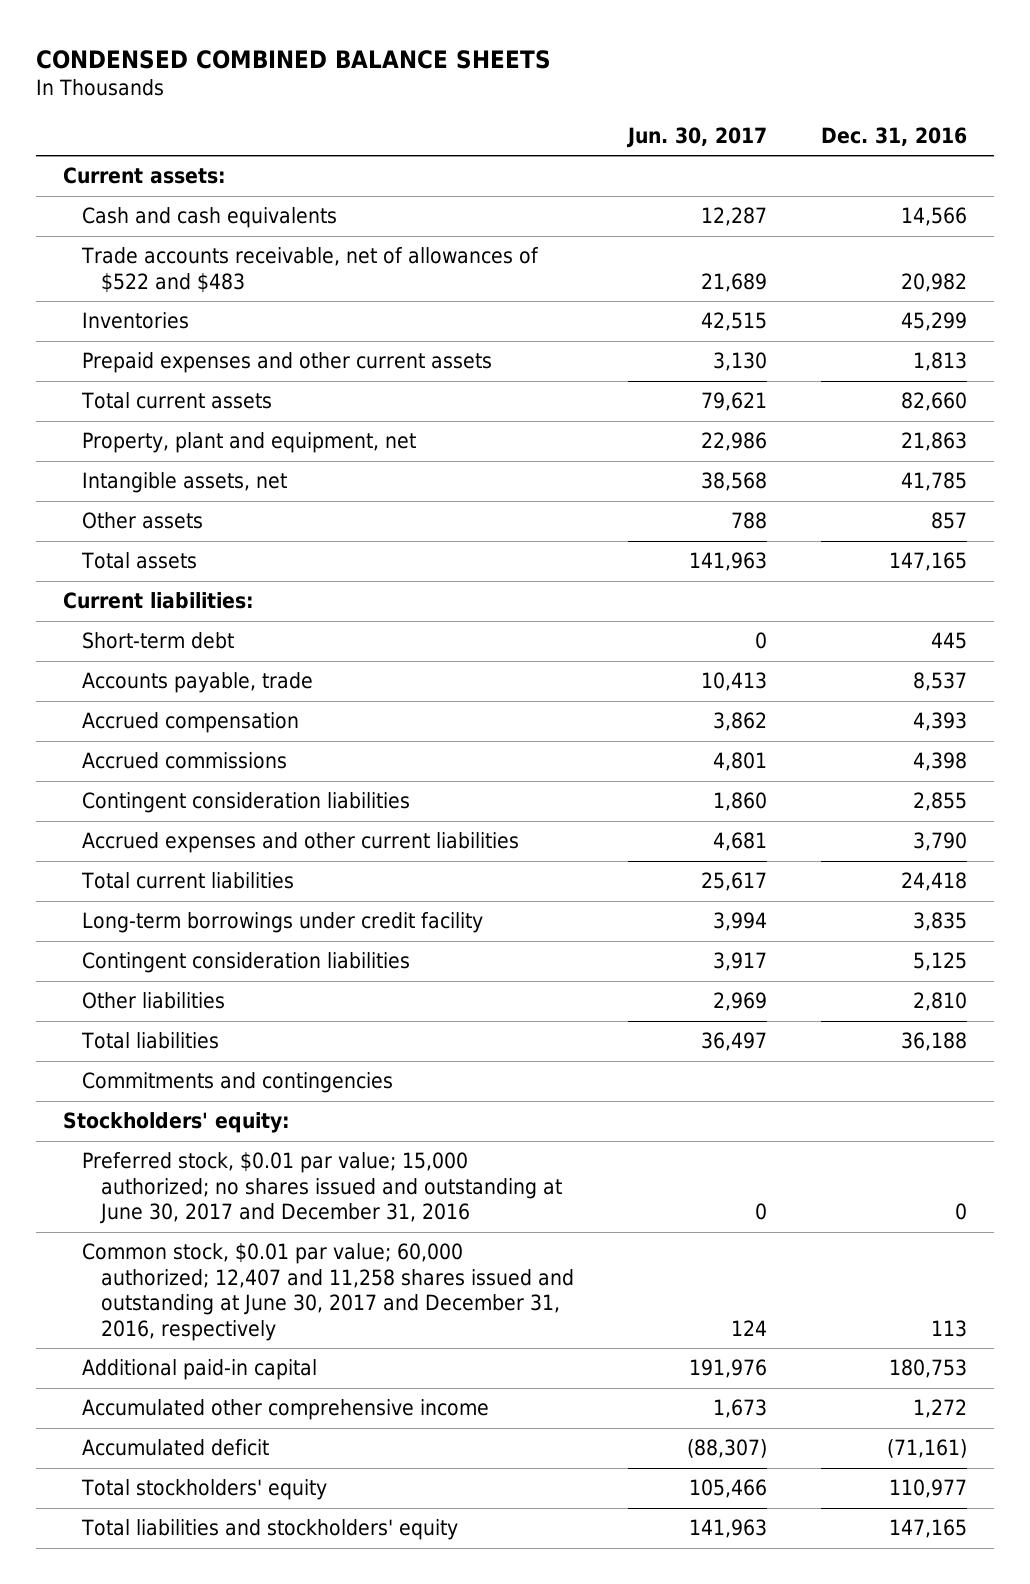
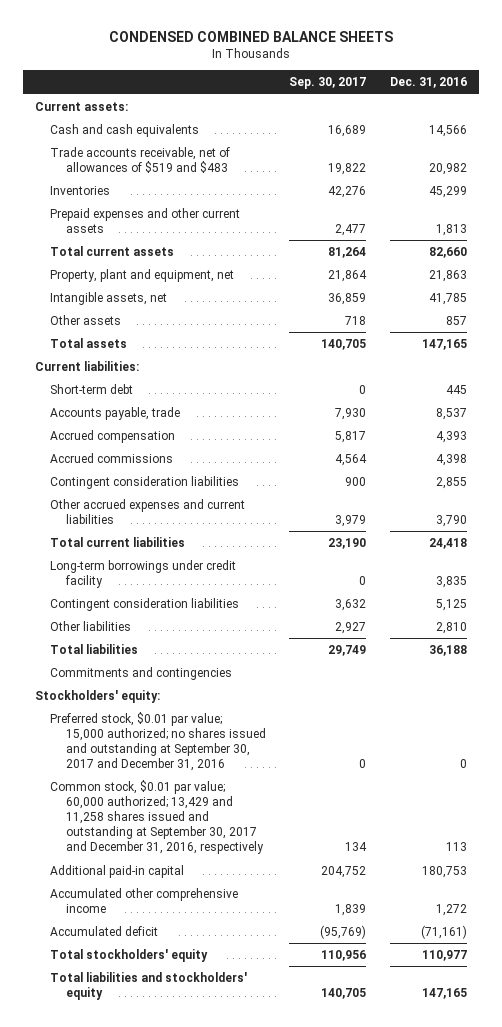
- | Jun. 30, 2017 | Dec. 31, 2016
+ | Sep. 30, 2017 | Dec. 31, 2016
- Trade accounts receivable, net of allowances of $522 and $483 | 21,689 | 20,982
+ Trade accounts receivable, net of allowances of $519 and $483 | 19,822 | 20,982
- Accrued expenses and other current liabilities | 4,681 | 3,790
+ Other accrued expenses and current liabilities | 3,979 | 3,790
- Preferred stock, $0.01 par value; 15,000 authorized; no shares issued and outstanding at June 30, 2017 and December 31, 2016 | 0 | 0
- Common stock, $0.01 par value; 60,000 authorized; 12,407 and 11,258 shares issued and outstanding at June 30, 2017 and December 31, 2016, respectively | 124 | 113
+ Preferred stock, $0.01 par value; 15,000 authorized; no shares issued and outstanding at September 30, 2017 and December 31, 2016 | 0 | 0
+ Common stock, $0.01 par value; 60,000 authorized; 13,429 and 11,258 shares issued and outstanding at September 30, 2017 and December 31, 2016, respectively | 134 | 113

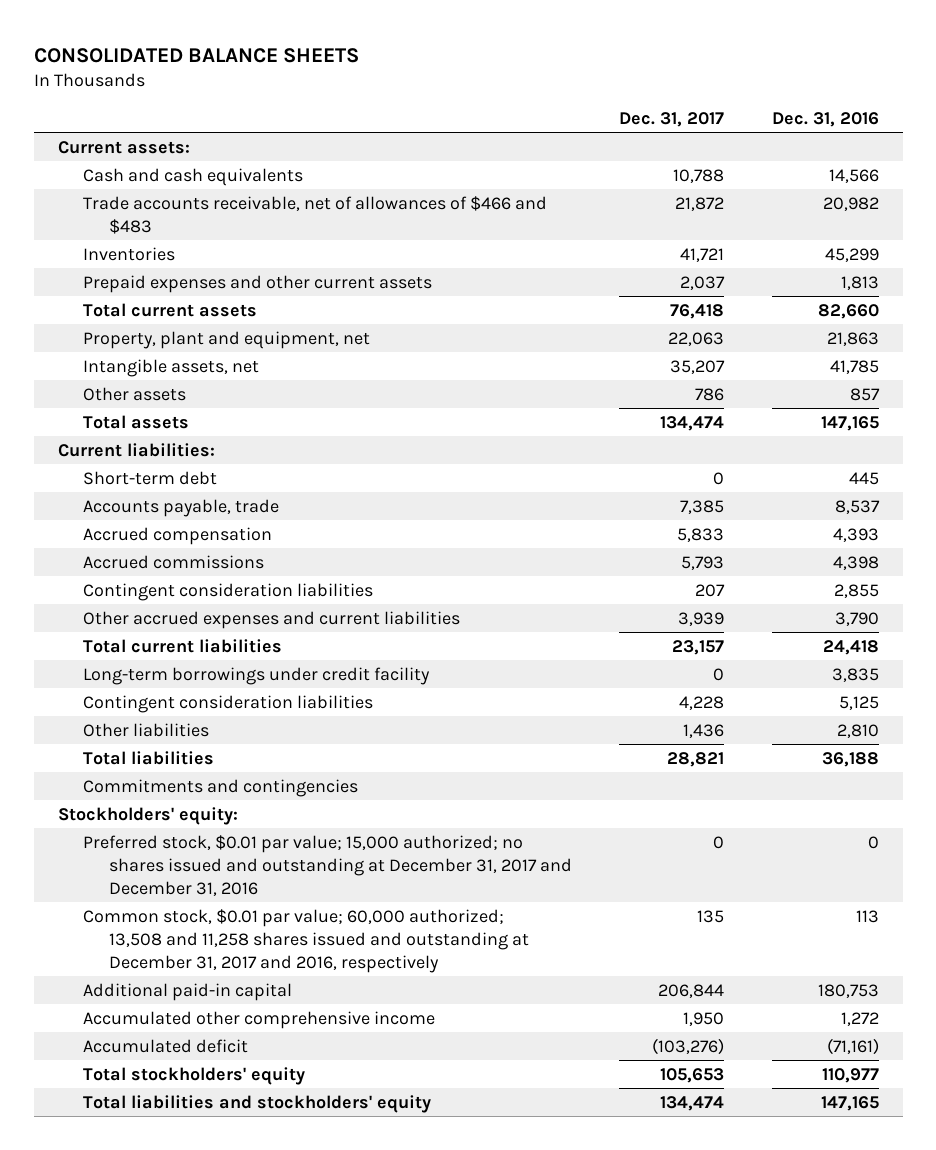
- CONDENSED COMBINED BALANCE SHEETS
+ CONSOLIDATED BALANCE SHEETS
- | Sep. 30, 2017 | Dec. 31, 2016
+ | Dec. 31, 2017 | Dec. 31, 2016
- Trade accounts receivable, net of allowances of $519 and $483 | 19,822 | 20,982
+ Trade accounts receivable, net of allowances of $466 and $483 | 21,872 | 20,982
- Preferred stock, $0.01 par value; 15,000 authorized; no shares issued and outstanding at September 30, 2017 and December 31, 2016 | 0 | 0
- Common stock, $0.01 par value; 60,000 authorized; 13,429 and 11,258 shares issued and outstanding at September 30, 2017 and December 31, 2016, respectively | 134 | 113
+ Preferred stock, $0.01 par value; 15,000 authorized; no shares issued and outstanding at December 31, 2017 and December 31, 2016 | 0 | 0
+ Common stock, $0.01 par value; 60,000 authorized; 13,508 and 11,258 shares issued and outstanding at December 31, 2017 and 2016, respectively | 135 | 113

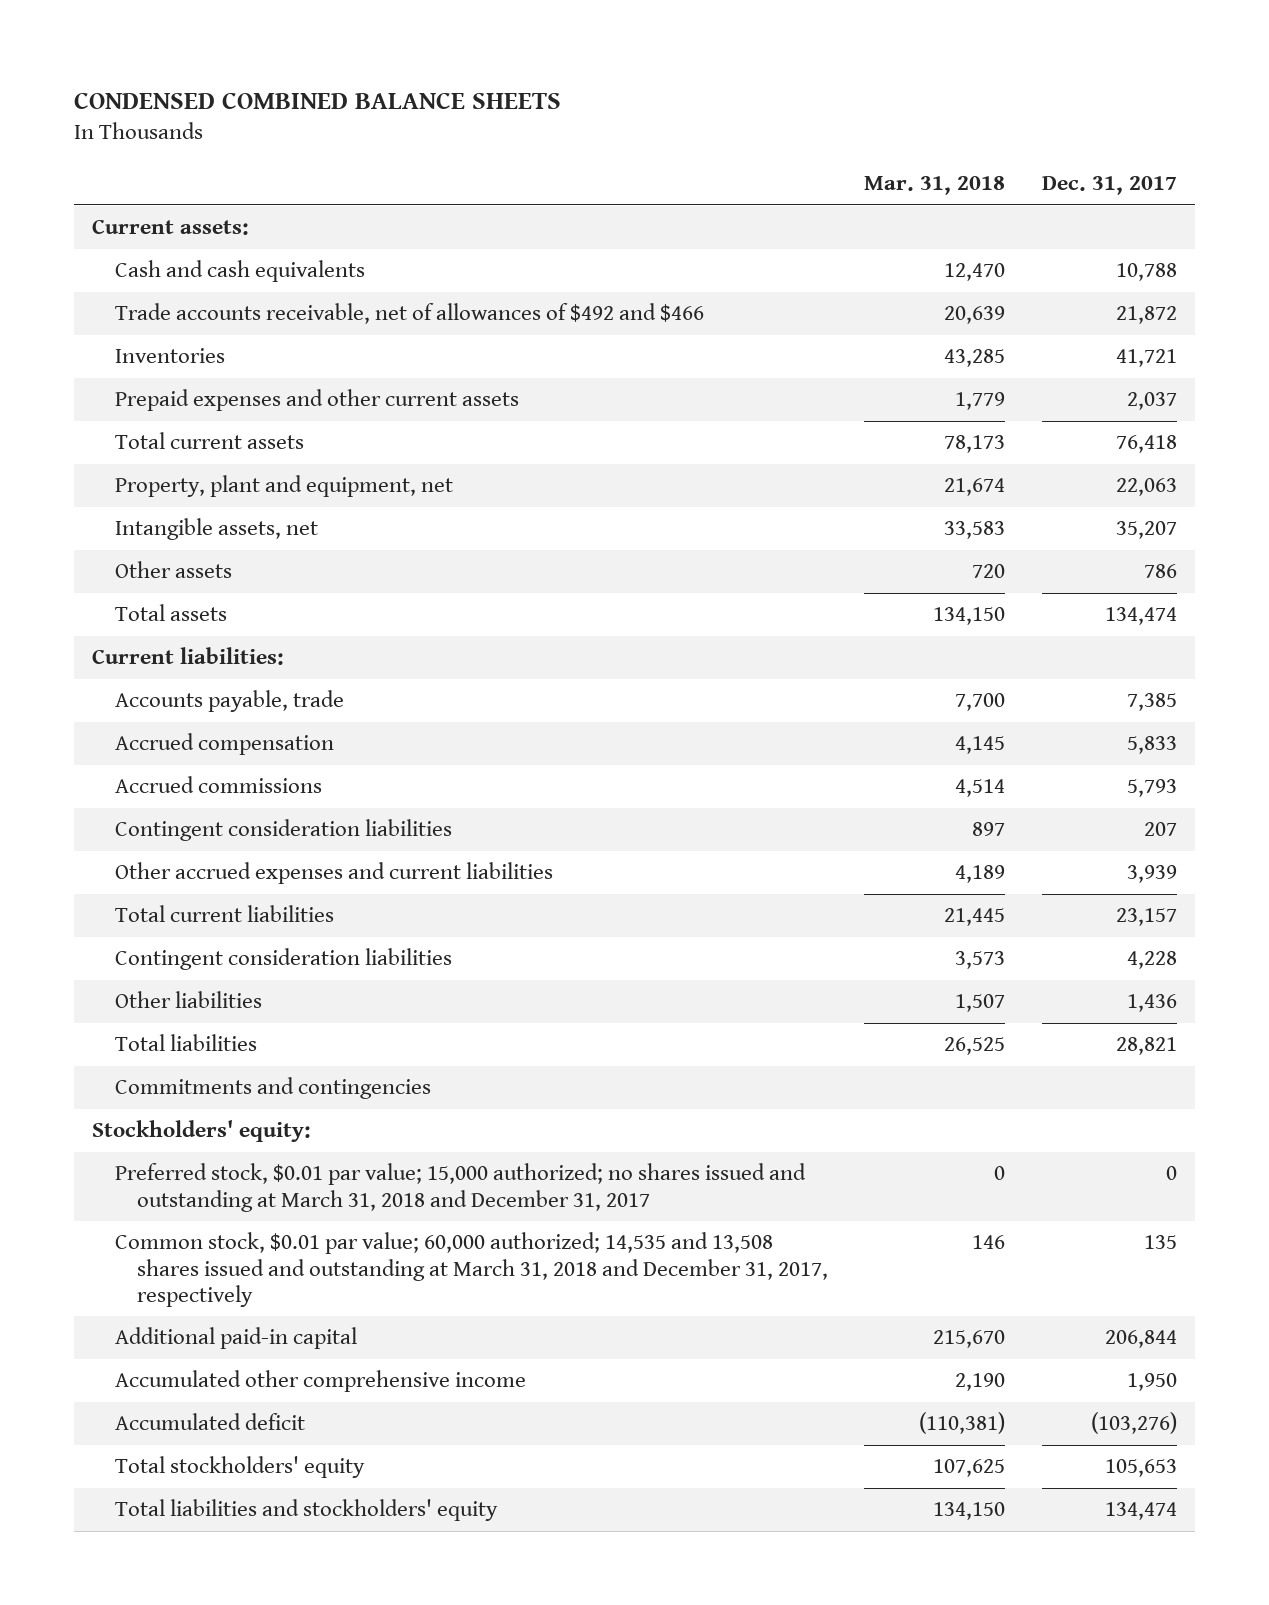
- CONSOLIDATED BALANCE SHEETS
+ CONDENSED COMBINED BALANCE SHEETS
- | Dec. 31, 2017 | Dec. 31, 2016
+ | Mar. 31, 2018 | Dec. 31, 2017
- Trade accounts receivable, net of allowances of $466 and $483 | 21,872 | 20,982
+ Trade accounts receivable, net of allowances of $492 and $466 | 20,639 | 21,872
- Short-term debt | 0 | 445
- Long-term borrowings under credit facility | 0 | 3,835
- Preferred stock, $0.01 par value; 15,000 authorized; no shares issued and outstanding at December 31, 2017 and December 31, 2016 | 0 | 0
- Common stock, $0.01 par value; 60,000 authorized; 13,508 and 11,258 shares issued and outstanding at December 31, 2017 and 2016, respectively | 135 | 113
+ Preferred stock, $0.01 par value; 15,000 authorized; no shares issued and outstanding at March 31, 2018 and December 31, 2017 | 0 | 0
+ Common stock, $0.01 par value; 60,000 authorized; 14,535 and 13,508 shares issued and outstanding at March 31, 2018 and December 31, 2017, respectively | 146 | 135

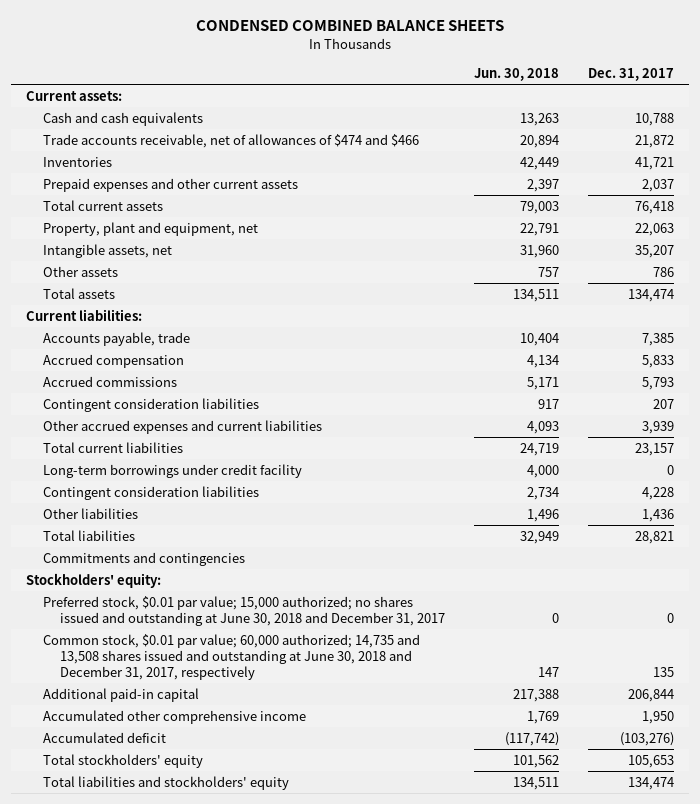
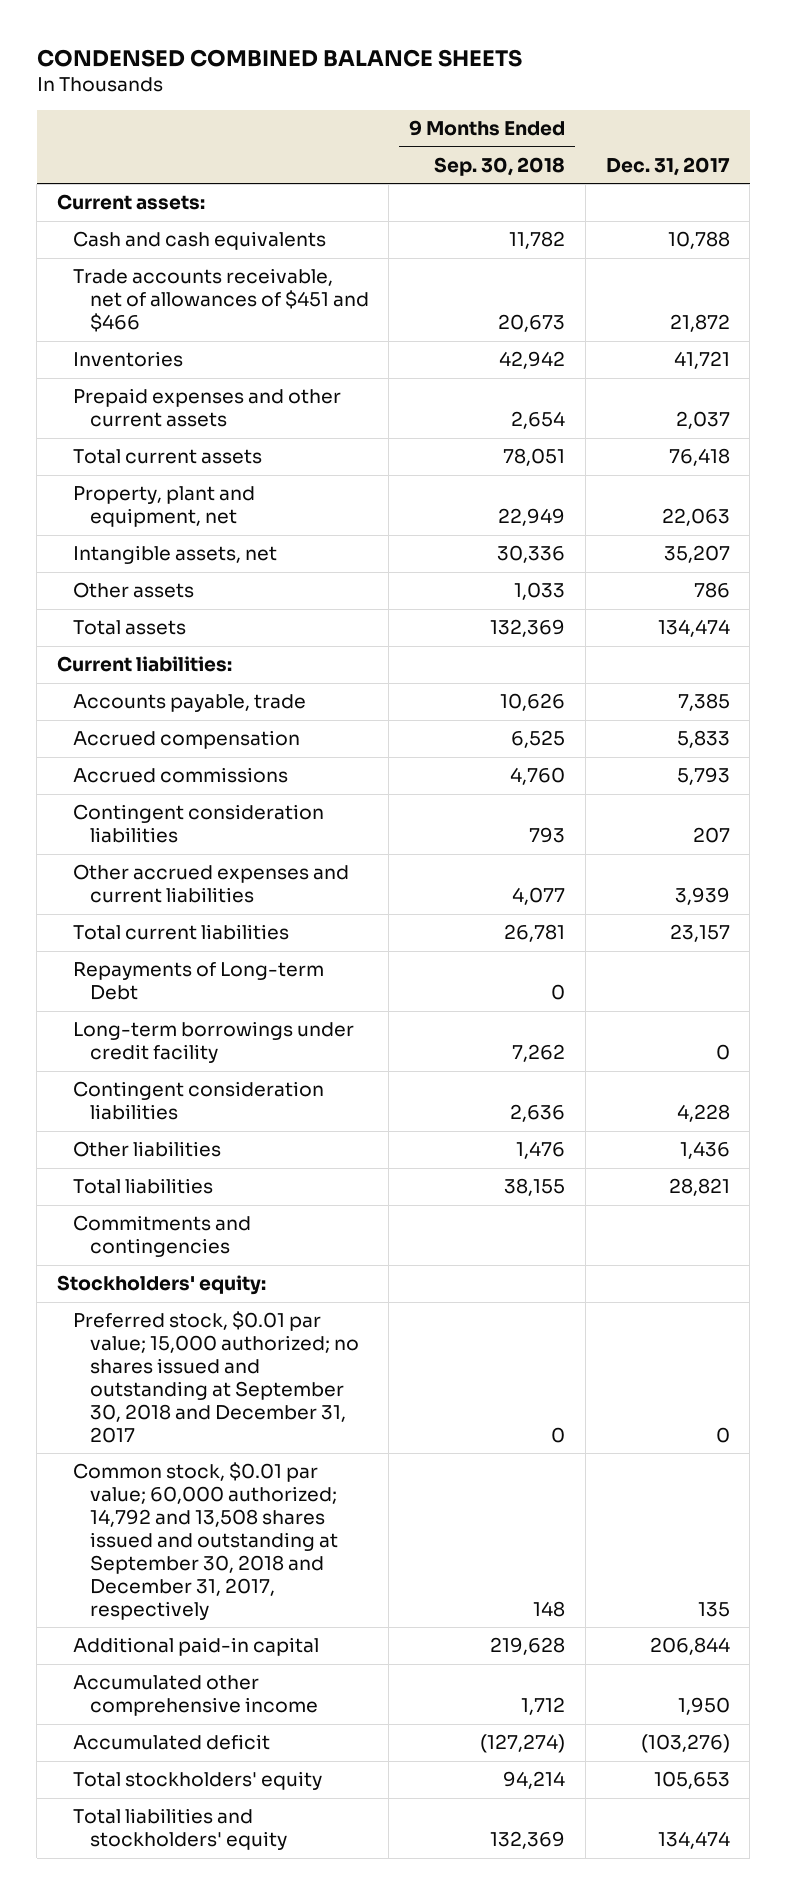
- | Jun. 30, 2018 | Dec. 31, 2017
+ | 9 Months Ended Sep. 30, 2018 | Dec. 31, 2017
- Trade accounts receivable, net of allowances of $474 and $466 | 20,894 | 21,872
+ Trade accounts receivable, net of allowances of $451 and $466 | 20,673 | 21,872
+ Repayments of Long-term Debt | 0 |
- Preferred stock, $0.01 par value; 15,000 authorized; no shares issued and outstanding at June 30, 2018 and December 31, 2017 | 0 | 0
- Common stock, $0.01 par value; 60,000 authorized; 14,735 and 13,508 shares issued and outstanding at June 30, 2018 and December 31, 2017, respectively | 147 | 135
+ Preferred stock, $0.01 par value; 15,000 authorized; no shares issued and outstanding at September 30, 2018 and December 31, 2017 | 0 | 0
+ Common stock, $0.01 par value; 60,000 authorized; 14,792 and 13,508 shares issued and outstanding at September 30, 2018 and December 31, 2017, respectively | 148 | 135

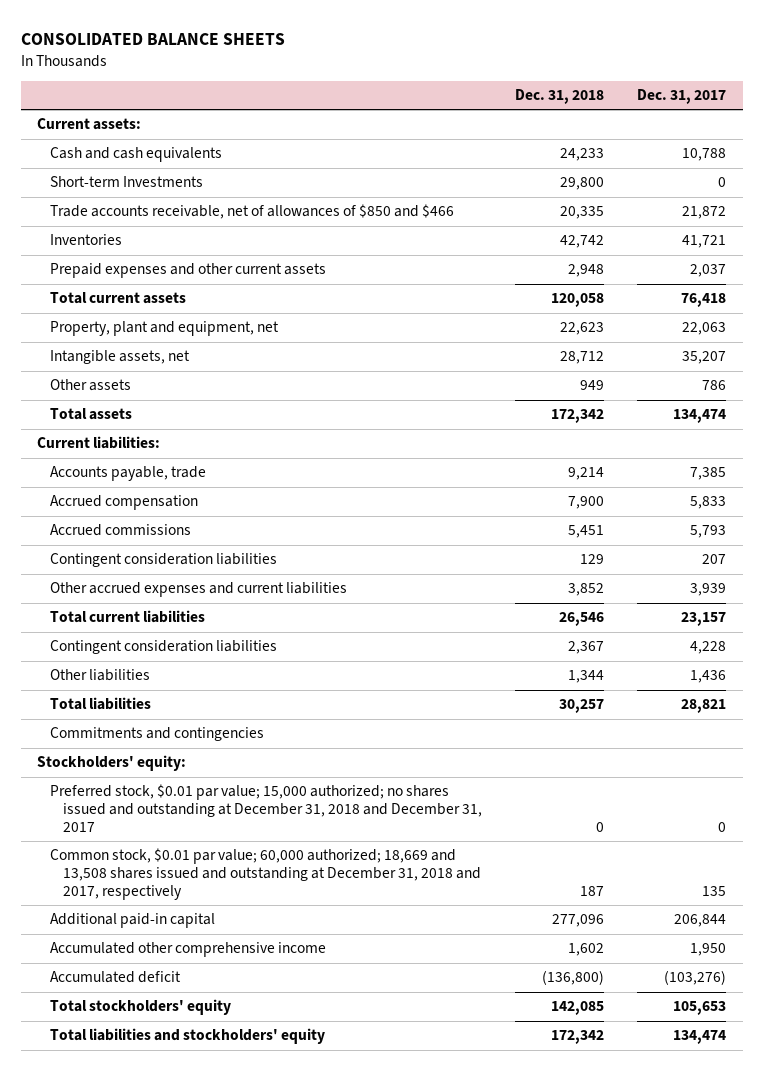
- CONDENSED COMBINED BALANCE SHEETS
+ CONSOLIDATED BALANCE SHEETS
- | 9 Months Ended Sep. 30, 2018 | Dec. 31, 2017
+ | Dec. 31, 2018 | Dec. 31, 2017
- Trade accounts receivable, net of allowances of $451 and $466 | 20,673 | 21,872
+ Short-term Investments | 29,800 | 0
+ Trade accounts receivable, net of allowances of $850 and $466 | 20,335 | 21,872
- Repayments of Long-term Debt | 0 |
- Long-term borrowings under credit facility | 7,262 | 0
- Preferred stock, $0.01 par value; 15,000 authorized; no shares issued and outstanding at September 30, 2018 and December 31, 2017 | 0 | 0
- Common stock, $0.01 par value; 60,000 authorized; 14,792 and 13,508 shares issued and outstanding at September 30, 2018 and December 31, 2017, respectively | 148 | 135
+ Preferred stock, $0.01 par value; 15,000 authorized; no shares issued and outstanding at December 31, 2018 and December 31, 2017 | 0 | 0
+ Common stock, $0.01 par value; 60,000 authorized; 18,669 and 13,508 shares issued and outstanding at December 31, 2018 and 2017, respectively | 187 | 135

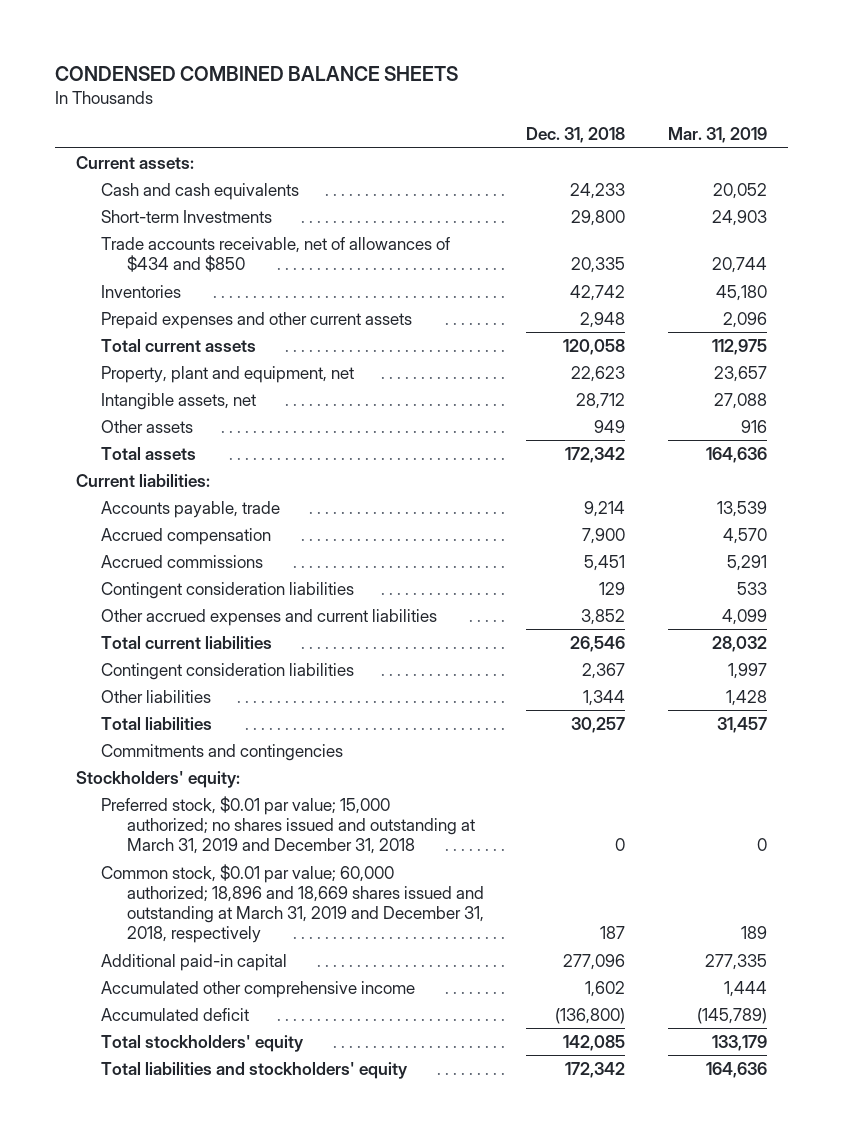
- CONSOLIDATED BALANCE SHEETS
+ CONDENSED COMBINED BALANCE SHEETS
- | Dec. 31, 2018 | Dec. 31, 2017
+ | Dec. 31, 2018 | Mar. 31, 2019
- Trade accounts receivable, net of allowances of $850 and $466 | 20,335 | 21,872
+ Trade accounts receivable, net of allowances of $434 and $850 | 20,335 | 20,744
- Preferred stock, $0.01 par value; 15,000 authorized; no shares issued and outstanding at December 31, 2018 and December 31, 2017 | 0 | 0
- Common stock, $0.01 par value; 60,000 authorized; 18,669 and 13,508 shares issued and outstanding at December 31, 2018 and 2017, respectively | 187 | 135
+ Preferred stock, $0.01 par value; 15,000 authorized; no shares issued and outstanding at March 31, 2019 and December 31, 2018 | 0 | 0
+ Common stock, $0.01 par value; 60,000 authorized; 18,896 and 18,669 shares issued and outstanding at March 31, 2019 and December 31, 2018, respectively | 187 | 189

